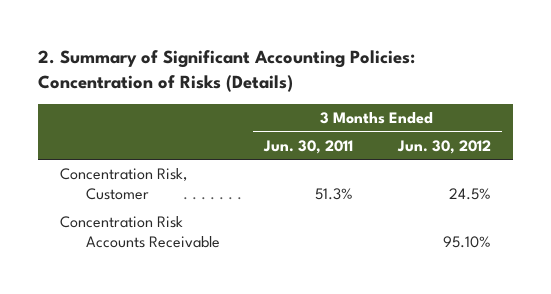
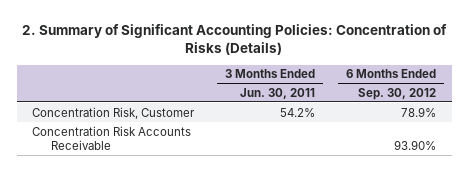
- | 3 Months Ended Jun. 30, 2011 | 3 Months Ended Jun. 30, 2012
+ | 3 Months Ended Jun. 30, 2011 | 6 Months Ended Sep. 30, 2012
- Concentration Risk, Customer | 51.3% | 24.5%
+ Concentration Risk, Customer | 54.2% | 78.9%

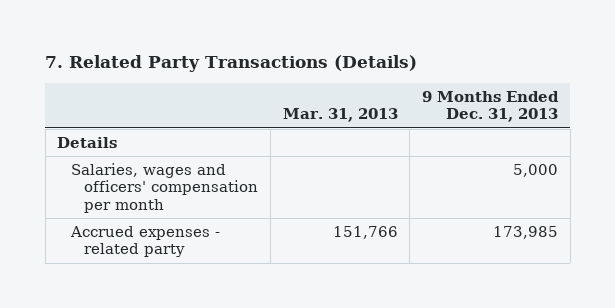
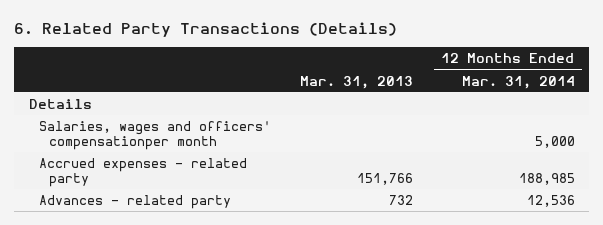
- 7. Related Party Transactions (Details)
+ 6. Related Party Transactions (Details)
- | Mar. 31, 2013 | 9 Months Ended Dec. 31, 2013
+ | Mar. 31, 2013 | 12 Months Ended Mar. 31, 2014
- Salaries, wages and officers' compensation per month | | 5,000
+ Salaries, wages and officers' compensationper month | | 5,000
+ Advances - related party | 732 | 12,536

